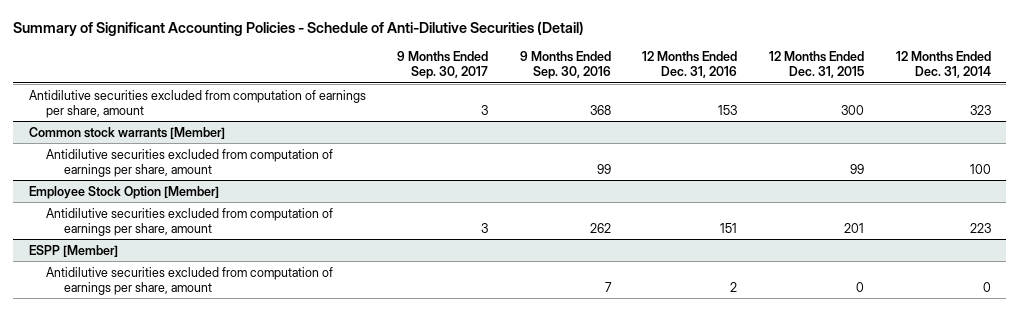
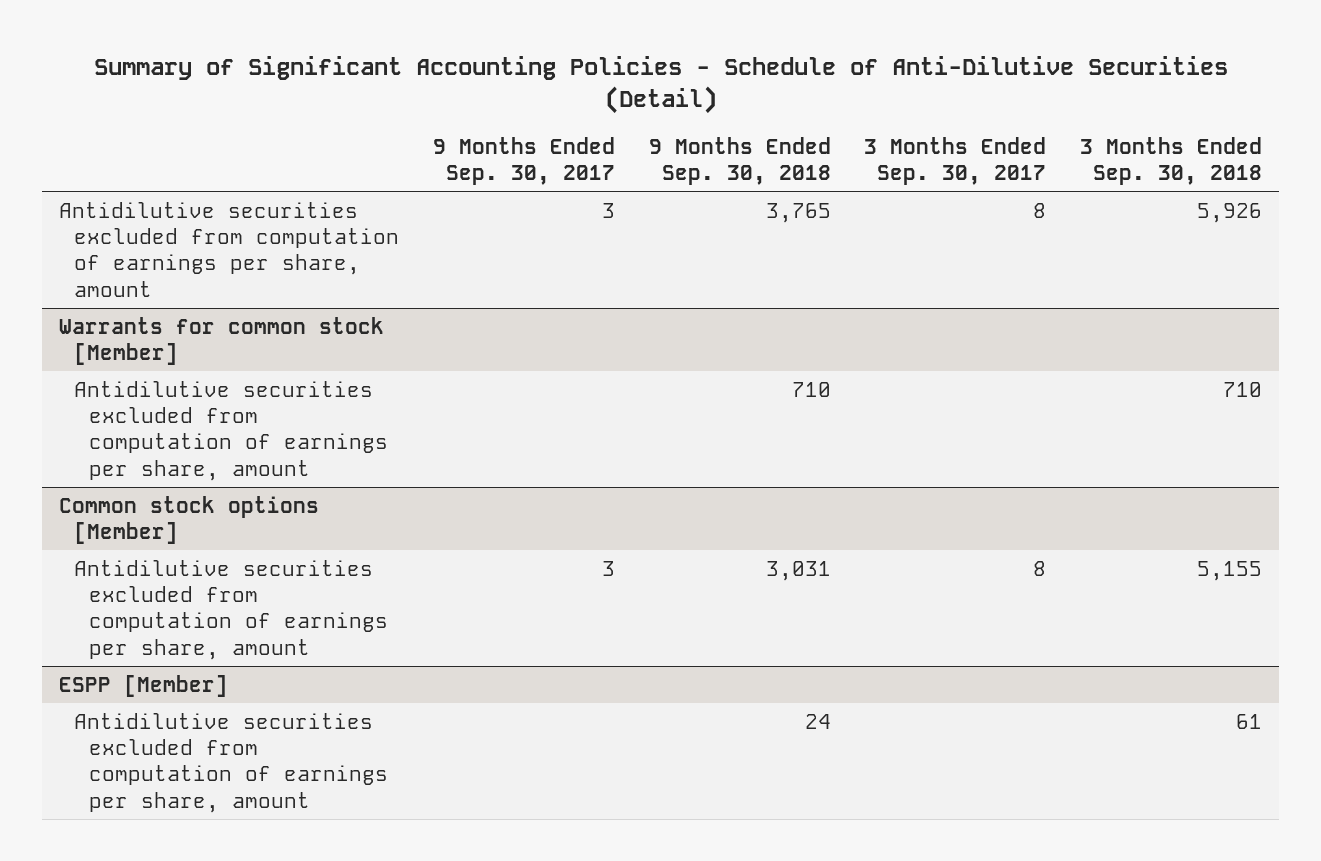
- | 9 Months Ended Sep. 30, 2017 | 9 Months Ended Sep. 30, 2016 | 12 Months Ended Dec. 31, 2016 | 12 Months Ended Dec. 31, 2015 | 12 Months Ended Dec. 31, 2014
+ | 9 Months Ended Sep. 30, 2017 | 9 Months Ended Sep. 30, 2018 | 3 Months Ended Sep. 30, 2017 | 3 Months Ended Sep. 30, 2018
- Common stock warrants [Member]
+ Warrants for common stock [Member]
- Employee Stock Option [Member]
+ Common stock options [Member]

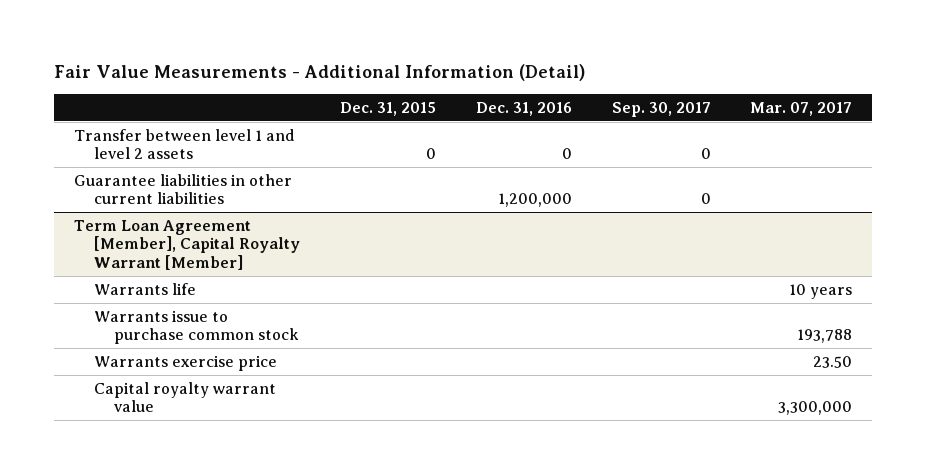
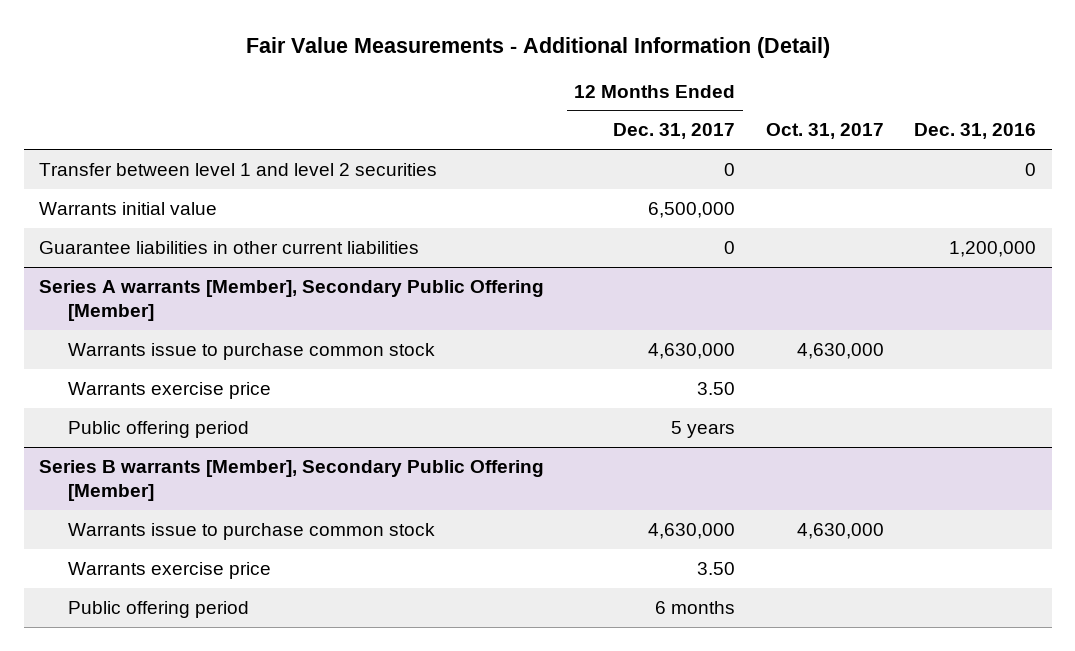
- | Dec. 31, 2015 | Dec. 31, 2016 | Sep. 30, 2017 | Mar. 07, 2017
+ | 12 Months Ended Dec. 31, 2017 | Oct. 31, 2017 | Dec. 31, 2016
- Transfer between level 1 and level 2 assets | 0 | 0 | 0 |
+ Transfer between level 1 and level 2 securities | 0 | | 0
+ Warrants initial value | 6,500,000 | |
- Term Loan Agreement [Member], Capital Royalty Warrant [Member]
- Warrants life | | | | 10 years
- Warrants issue to purchase common stock | | | | 193,788
- Warrants exercise price | | | | 23.50
- Capital royalty warrant value | | | | 3,300,000
+ Series A warrants [Member], Secondary Public Offering [Member]
+ Warrants issue to purchase common stock | 4,630,000 | 4,630,000 |
+ Warrants exercise price | 3.50 | |
+ Public offering period | 5 years | |
+ Series B warrants [Member], Secondary Public Offering [Member]
+ Warrants issue to purchase common stock | 4,630,000 | 4,630,000 |
+ Warrants exercise price | 3.50 | |
+ Public offering period | 6 months | |

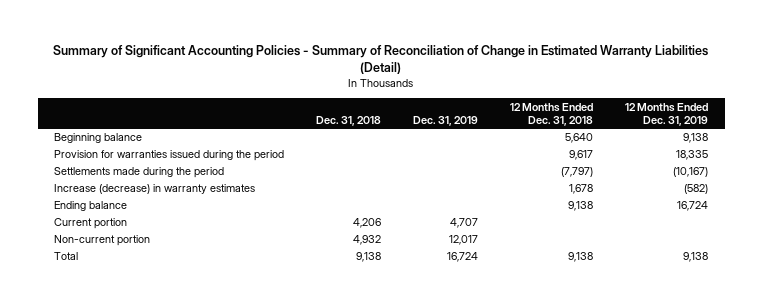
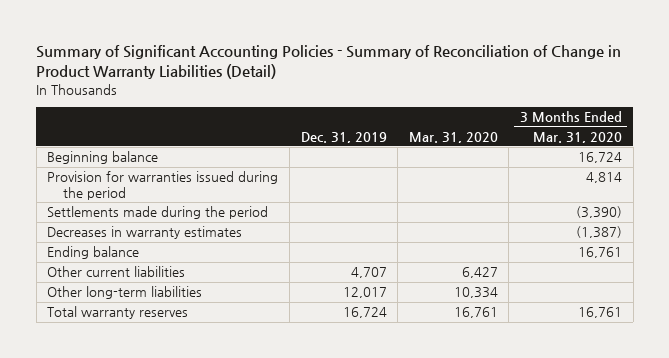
- Summary of Significant Accounting Policies - Summary of Reconciliation of Change in Estimated Warranty Liabilities (Detail)
+ Summary of Significant Accounting Policies - Summary of Reconciliation of Change in Product Warranty Liabilities (Detail)
- | Dec. 31, 2018 | Dec. 31, 2019 | 12 Months Ended Dec. 31, 2018 | 12 Months Ended Dec. 31, 2019
+ | Dec. 31, 2019 | Mar. 31, 2020 | 3 Months Ended Mar. 31, 2020
- Increase (decrease) in warranty estimates | | | 1,678 | (582)
+ Decreases in warranty estimates | | | (1,387)
- Current portion | 4,206 | 4,707 | |
- Non-current portion | 4,932 | 12,017 | |
- Total | 9,138 | 16,724 | 9,138 | 9,138
+ Other current liabilities | 4,707 | 6,427 |
+ Other long-term liabilities | 12,017 | 10,334 |
+ Total warranty reserves | 16,724 | 16,761 | 16,761

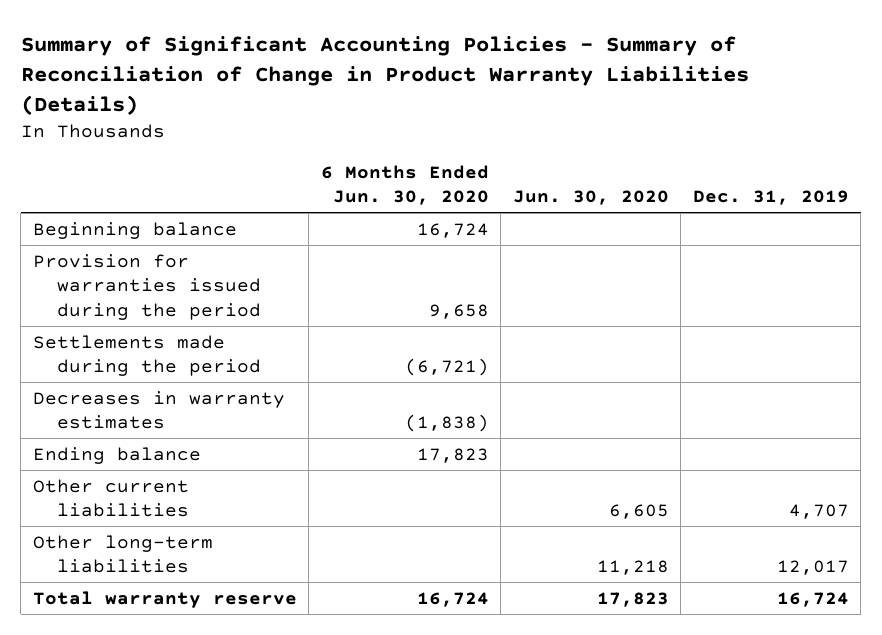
- Summary of Significant Accounting Policies - Summary of Reconciliation of Change in Product Warranty Liabilities (Detail)
+ Summary of Significant Accounting Policies - Summary of Reconciliation of Change in Product Warranty Liabilities (Details)
- | Dec. 31, 2019 | Mar. 31, 2020 | 3 Months Ended Mar. 31, 2020
+ | 6 Months Ended Jun. 30, 2020 | Jun. 30, 2020 | Dec. 31, 2019
- Total warranty reserves | 16,724 | 16,761 | 16,761
+ Total warranty reserve | 16,724 | 17,823 | 16,724

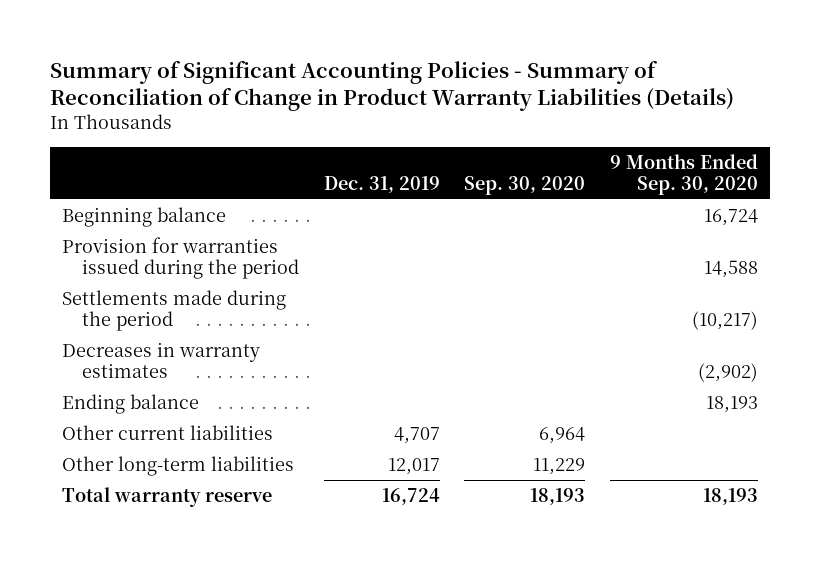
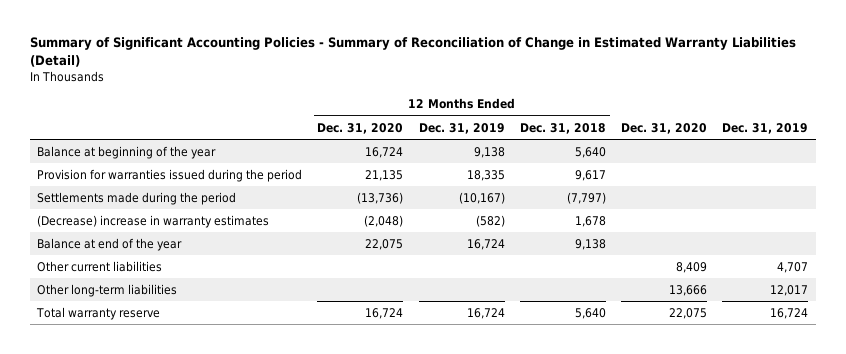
- Summary of Significant Accounting Policies - Summary of Reconciliation of Change in Product Warranty Liabilities (Details)
+ Summary of Significant Accounting Policies - Summary of Reconciliation of Change in Estimated Warranty Liabilities (Detail)
- | Dec. 31, 2019 | Sep. 30, 2020 | 9 Months Ended Sep. 30, 2020
+ | 12 Months Ended Dec. 31, 2020 | 12 Months Ended Dec. 31, 2019 | 12 Months Ended Dec. 31, 2018 | Dec. 31, 2020 | Dec. 31, 2019
- Beginning balance | | | 16,724
+ Balance at beginning of the year | 16,724 | 9,138 | 5,640 | |
- Decreases in warranty estimates | | | (2,902)
- Ending balance | | | 18,193
+ (Decrease) increase in warranty estimates | (2,048) | (582) | 1,678 | |
+ Balance at end of the year | 22,075 | 16,724 | 9,138 | |

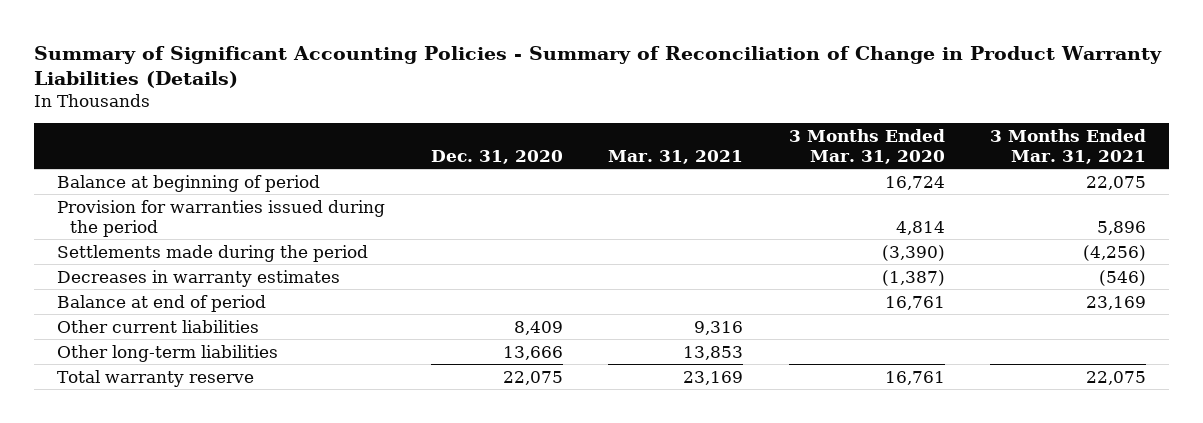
- Summary of Significant Accounting Policies - Summary of Reconciliation of Change in Estimated Warranty Liabilities (Detail)
+ Summary of Significant Accounting Policies - Summary of Reconciliation of Change in Product Warranty Liabilities (Details)
- | 12 Months Ended Dec. 31, 2020 | 12 Months Ended Dec. 31, 2019 | 12 Months Ended Dec. 31, 2018 | Dec. 31, 2020 | Dec. 31, 2019
+ | Dec. 31, 2020 | Mar. 31, 2021 | 3 Months Ended Mar. 31, 2020 | 3 Months Ended Mar. 31, 2021
- Balance at beginning of the year | 16,724 | 9,138 | 5,640 | |
+ Balance at beginning of period | | | 16,724 | 22,075
- (Decrease) increase in warranty estimates | (2,048) | (582) | 1,678 | |
- Balance at end of the year | 22,075 | 16,724 | 9,138 | |
+ Decreases in warranty estimates | | | (1,387) | (546)
+ Balance at end of period | | | 16,761 | 23,169

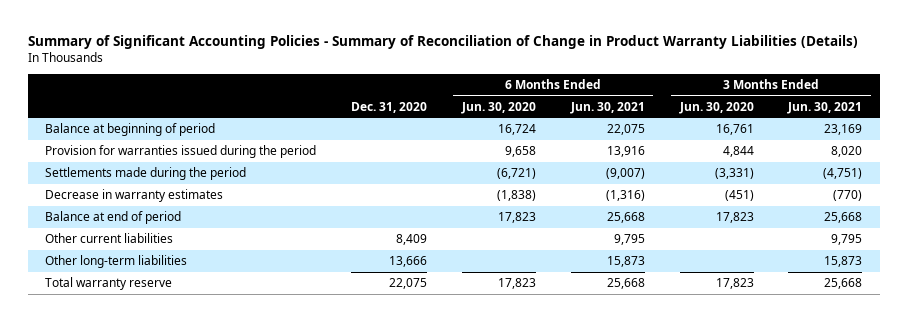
- | Dec. 31, 2020 | Mar. 31, 2021 | 3 Months Ended Mar. 31, 2020 | 3 Months Ended Mar. 31, 2021
+ | Dec. 31, 2020 | 6 Months Ended Jun. 30, 2020 | 6 Months Ended Jun. 30, 2021 | 3 Months Ended Jun. 30, 2020 | 3 Months Ended Jun. 30, 2021
- Decreases in warranty estimates | | | (1,387) | (546)
+ Decrease in warranty estimates | | (1,838) | (1,316) | (451) | (770)

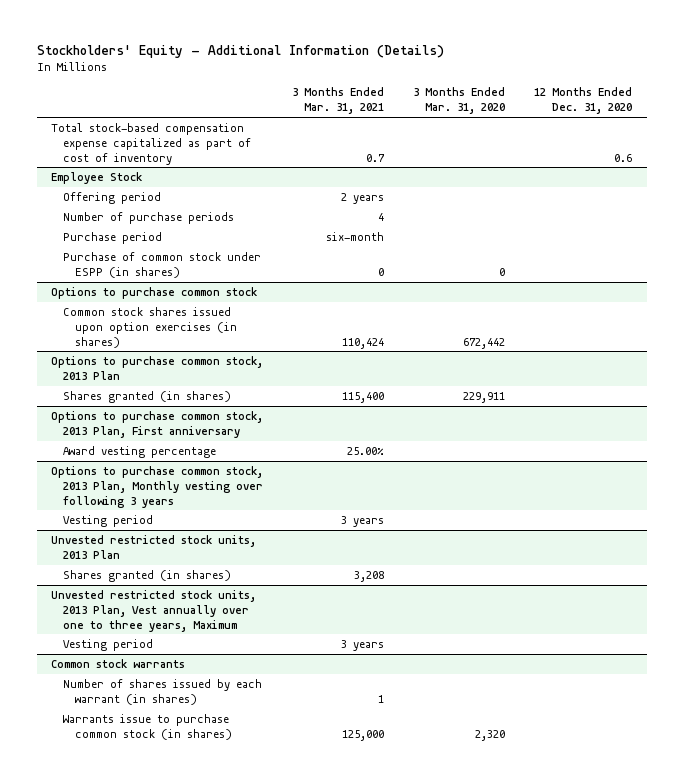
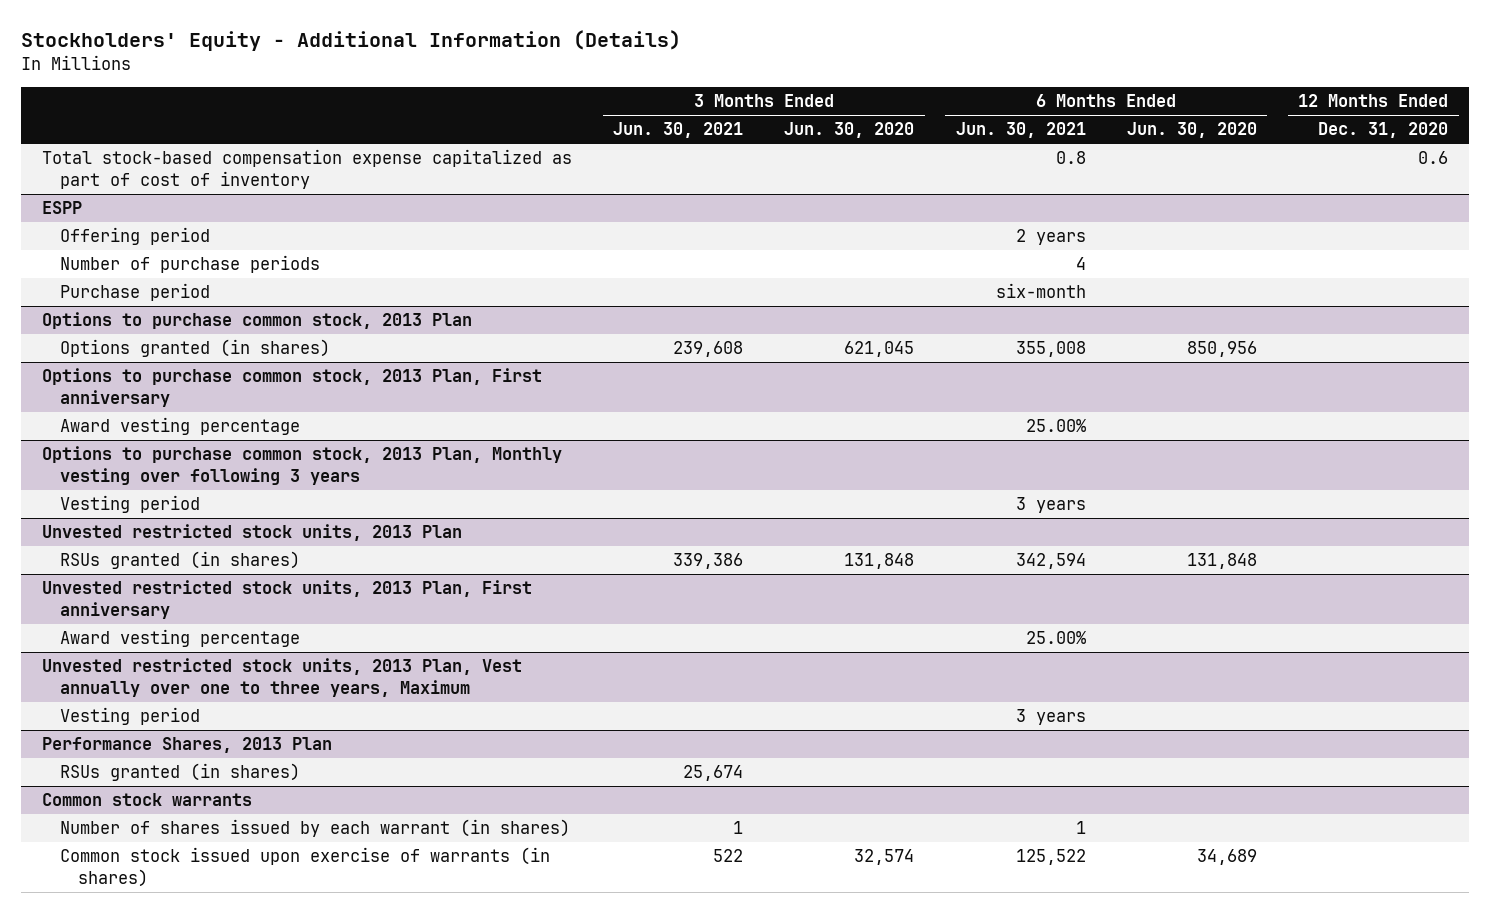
- | 3 Months Ended Mar. 31, 2021 | 3 Months Ended Mar. 31, 2020 | 12 Months Ended Dec. 31, 2020
+ | 3 Months Ended Jun. 30, 2021 | 3 Months Ended Jun. 30, 2020 | 6 Months Ended Jun. 30, 2021 | 6 Months Ended Jun. 30, 2020 | 12 Months Ended Dec. 31, 2020
- Employee Stock
+ ESPP
- Purchase of common stock under ESPP (in shares) | 0 | 0 |
- Options to purchase common stock
- Common stock shares issued upon option exercises (in shares) | 110,424 | 672,442 |
@ Options to purchase common stock, 2013 Plan
- Shares granted (in shares) | 115,400 | 229,911 |
+ Options granted (in shares) | 239,608 | 621,045 | 355,008 | 850,956 |
@ Unvested restricted stock units, 2013 Plan
- Shares granted (in shares) | 3,208 | |
+ RSUs granted (in shares) | 339,386 | 131,848 | 342,594 | 131,848 |
+ Unvested restricted stock units, 2013 Plan, First anniversary
+ Award vesting percentage | | | 25.00% | |
+ Performance Shares, 2013 Plan
+ RSUs granted (in shares) | 25,674 | | | |
@ Common stock warrants
- Warrants issue to purchase common stock (in shares) | 125,000 | 2,320 |
+ Common stock issued upon exercise of warrants (in shares) | 522 | 32,574 | 125,522 | 34,689 |

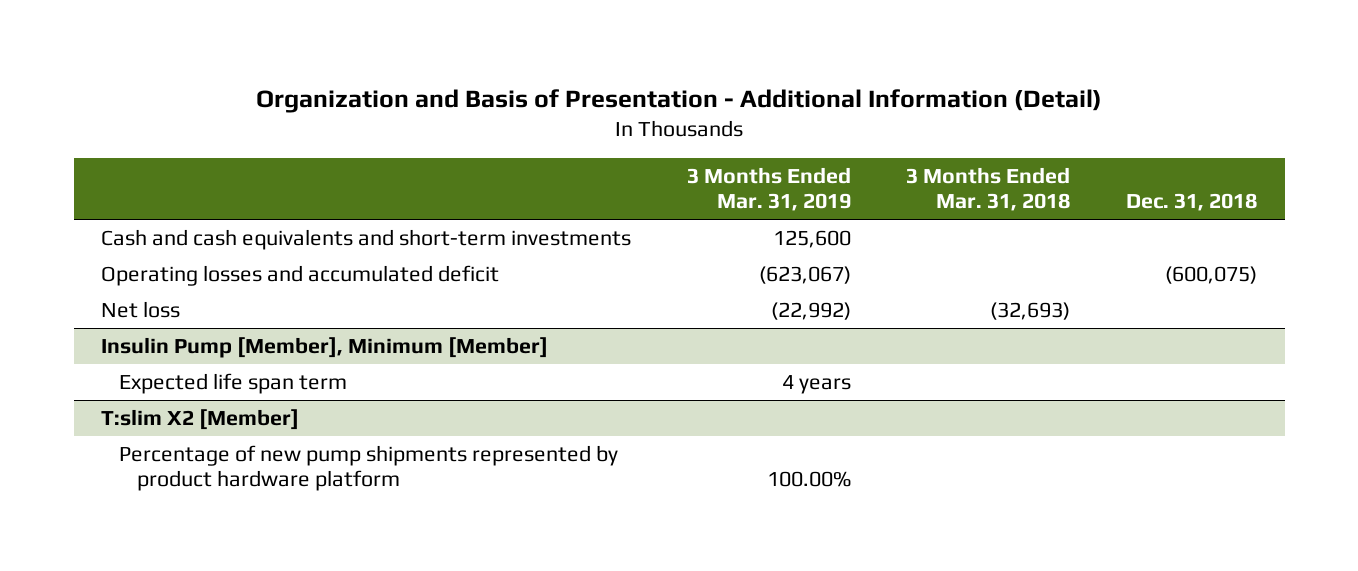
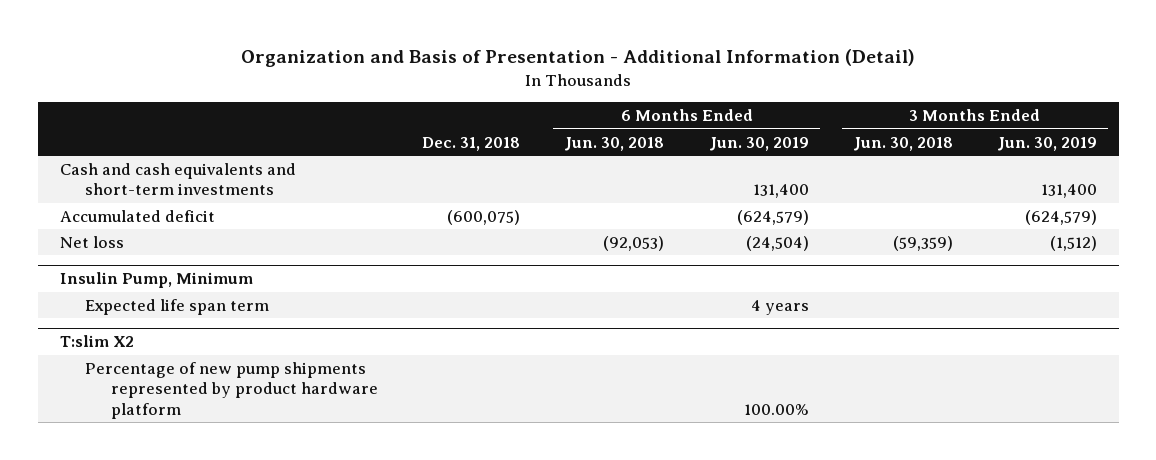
- | 3 Months Ended Mar. 31, 2019 | 3 Months Ended Mar. 31, 2018 | Dec. 31, 2018
+ | Dec. 31, 2018 | 6 Months Ended Jun. 30, 2018 | 6 Months Ended Jun. 30, 2019 | 3 Months Ended Jun. 30, 2018 | 3 Months Ended Jun. 30, 2019
- Operating losses and accumulated deficit | (623,067) | | (600,075)
+ Accumulated deficit | (600,075) | | (624,579) | | (624,579)
- Insulin Pump [Member], Minimum [Member]
+ Insulin Pump, Minimum
- T:slim X2 [Member]
+ T:slim X2

